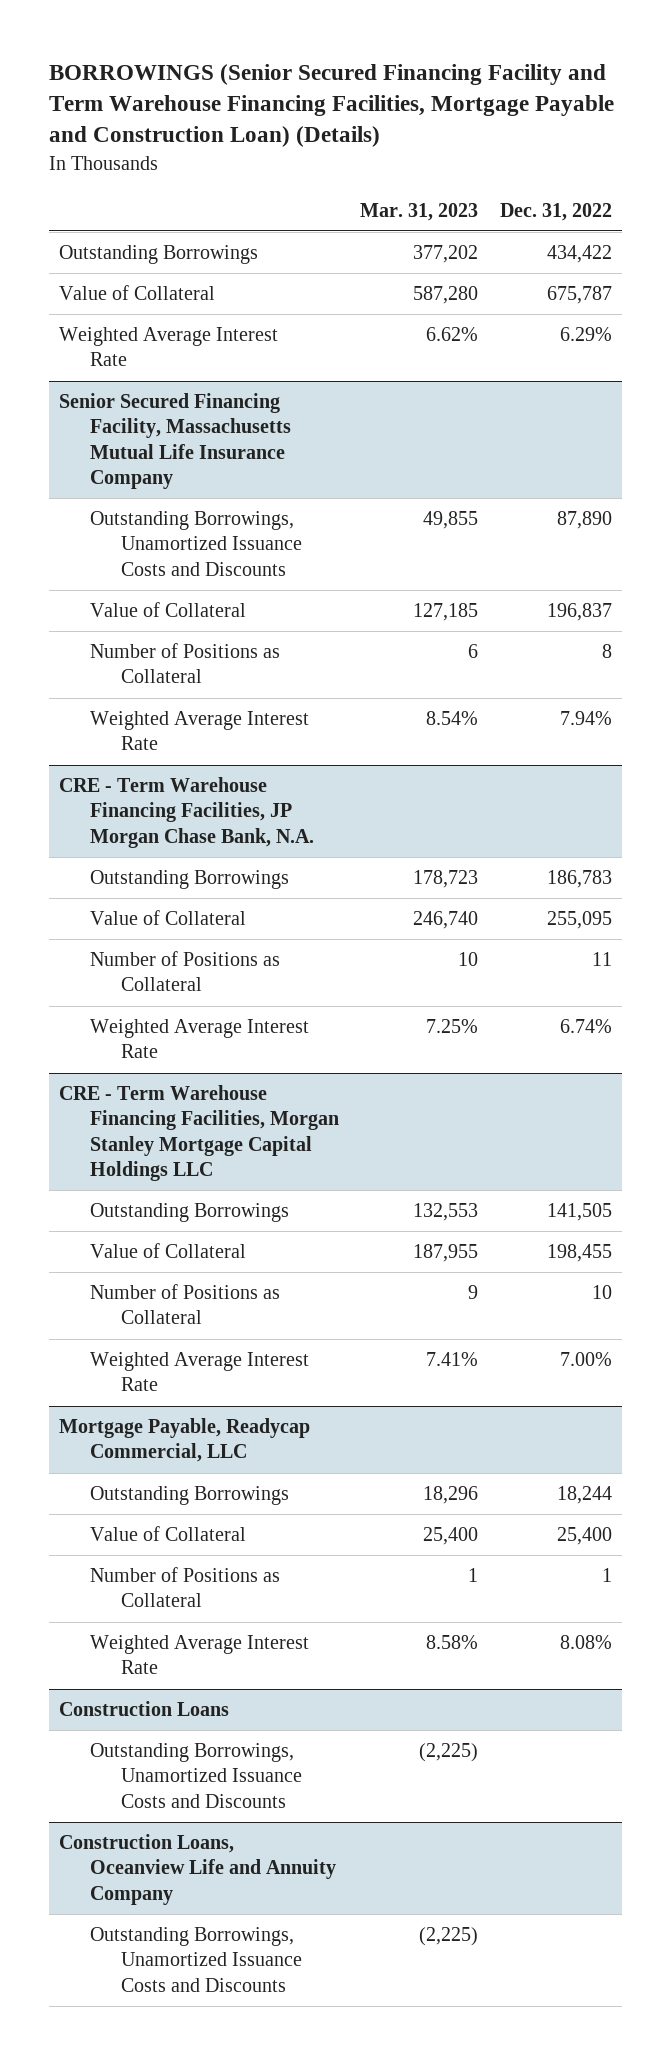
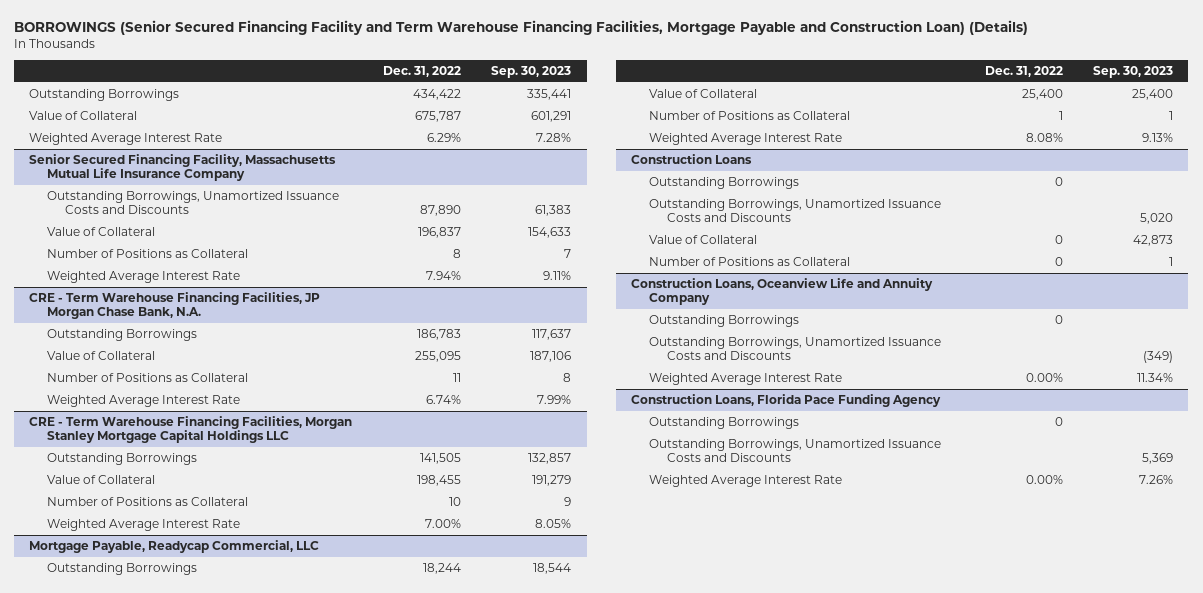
- | Mar. 31, 2023 | Dec. 31, 2022
+ | Dec. 31, 2022 | Sep. 30, 2023
@ Construction Loans
+ Outstanding Borrowings | 0 |
+ Value of Collateral | 0 | 42,873
+ Number of Positions as Collateral | 0 | 1
@ Construction Loans, Oceanview Life and Annuity Company
+ Outstanding Borrowings | 0 |
+ Weighted Average Interest Rate | 0.00% | 11.34%
+ Construction Loans, Florida Pace Funding Agency
+ Outstanding Borrowings | 0 |
+ Outstanding Borrowings, Unamortized Issuance Costs and Discounts | | 5,369
+ Weighted Average Interest Rate | 0.00% | 7.26%

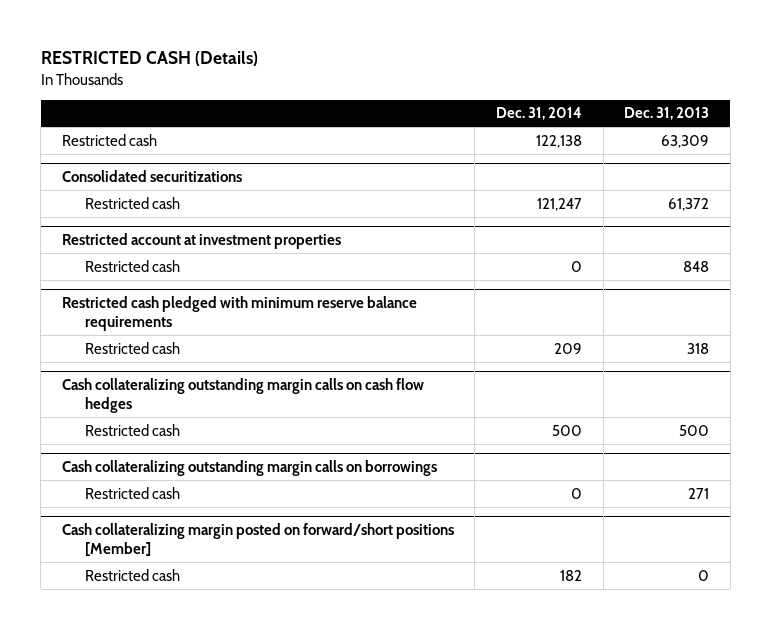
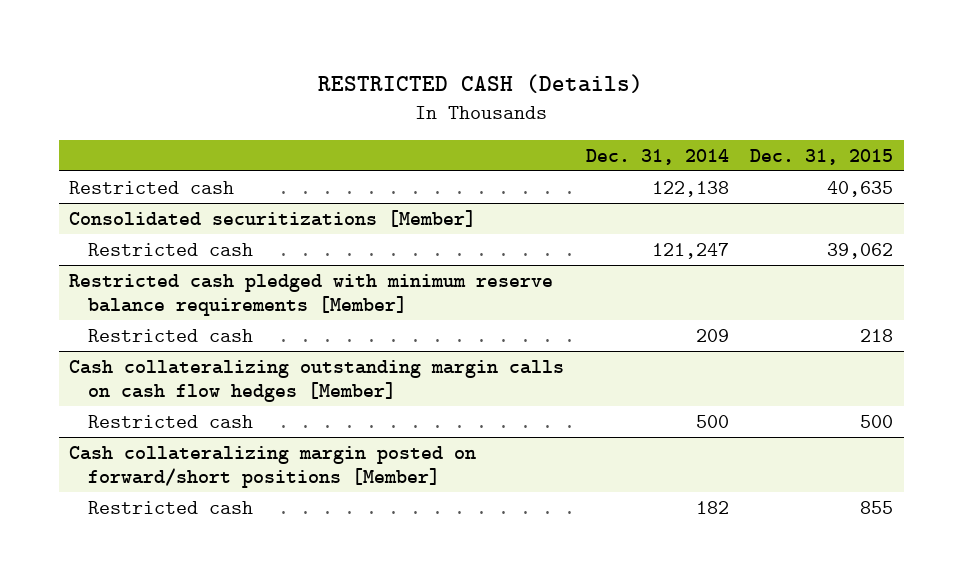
- | Dec. 31, 2014 | Dec. 31, 2013
+ | Dec. 31, 2014 | Dec. 31, 2015
- Consolidated securitizations
+ Consolidated securitizations [Member]
- Restricted account at investment properties
- Restricted cash | 0 | 848
- Restricted cash pledged with minimum reserve balance requirements
+ Restricted cash pledged with minimum reserve balance requirements [Member]
- Cash collateralizing outstanding margin calls on cash flow hedges
+ Cash collateralizing outstanding margin calls on cash flow hedges [Member]
- Cash collateralizing outstanding margin calls on borrowings
- Restricted cash | 0 | 271

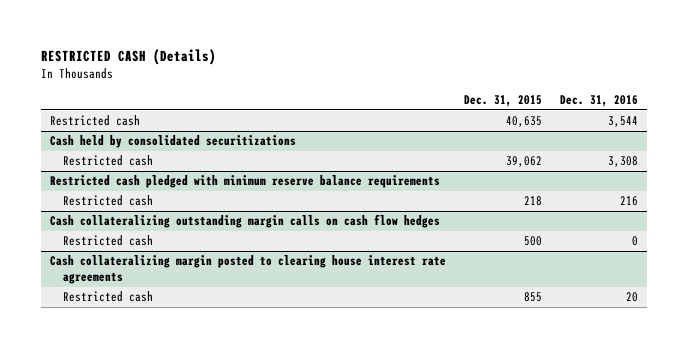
- | Dec. 31, 2014 | Dec. 31, 2015
+ | Dec. 31, 2015 | Dec. 31, 2016
- Consolidated securitizations [Member]
+ Cash held by consolidated securitizations
- Restricted cash pledged with minimum reserve balance requirements [Member]
+ Restricted cash pledged with minimum reserve balance requirements
- Cash collateralizing outstanding margin calls on cash flow hedges [Member]
+ Cash collateralizing outstanding margin calls on cash flow hedges
- Cash collateralizing margin posted on forward/short positions [Member]
+ Cash collateralizing margin posted to clearing house interest rate agreements

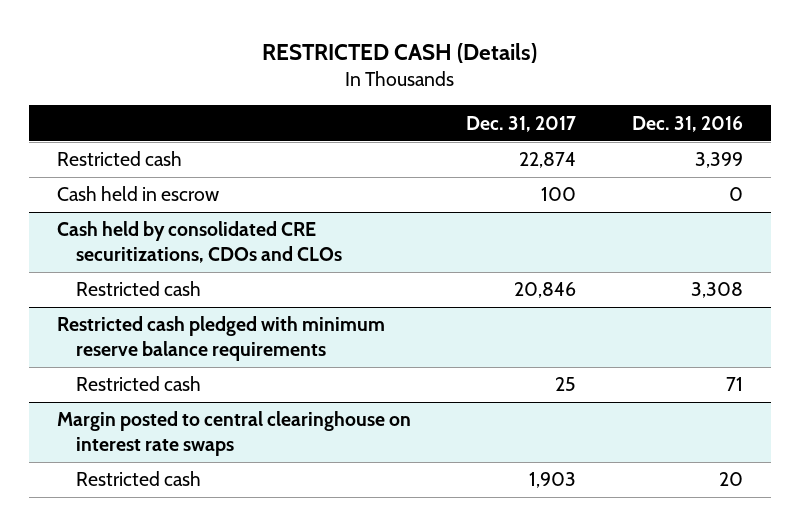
- | Dec. 31, 2015 | Dec. 31, 2016
+ | Dec. 31, 2017 | Dec. 31, 2016
- Restricted cash | 40,635 | 3,544
- Cash held by consolidated securitizations
+ Restricted cash | 22,874 | 3,399
+ Cash held in escrow | 100 | 0
+ Cash held by consolidated CRE securitizations, CDOs and CLOs
@ Restricted cash pledged with minimum reserve balance requirements
- Restricted cash | 218 | 216
- Cash collateralizing outstanding margin calls on cash flow hedges
- Restricted cash | 500 | 0
- Cash collateralizing margin posted to clearing house interest rate agreements
@ Restricted cash pledged with minimum reserve balance requirements
+ Restricted cash | 25 | 71
+ Margin posted to central clearinghouse on interest rate swaps

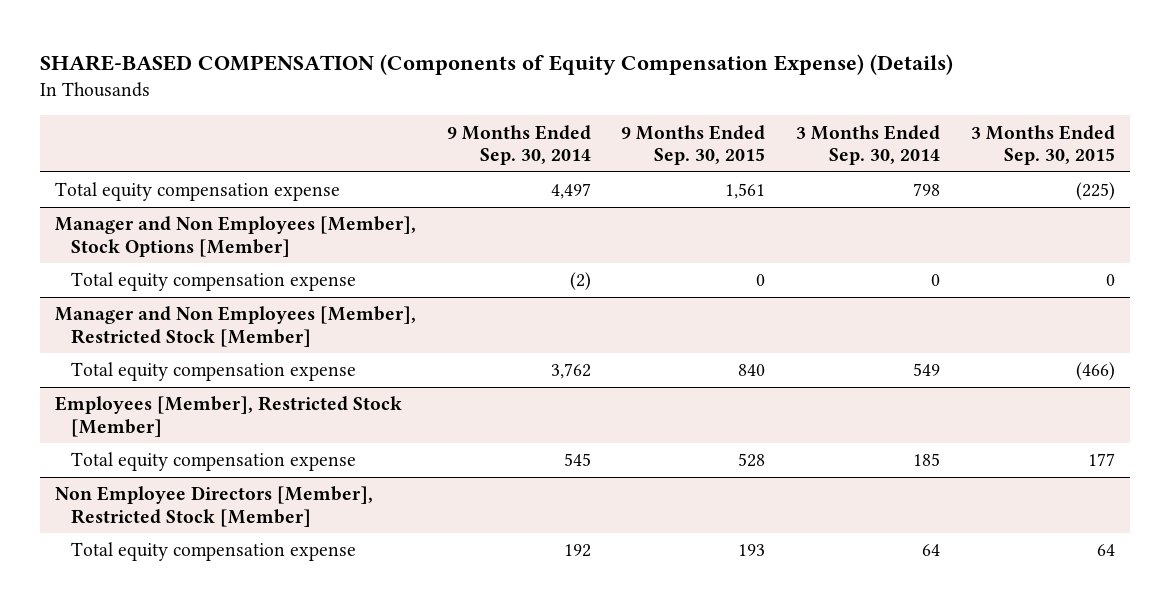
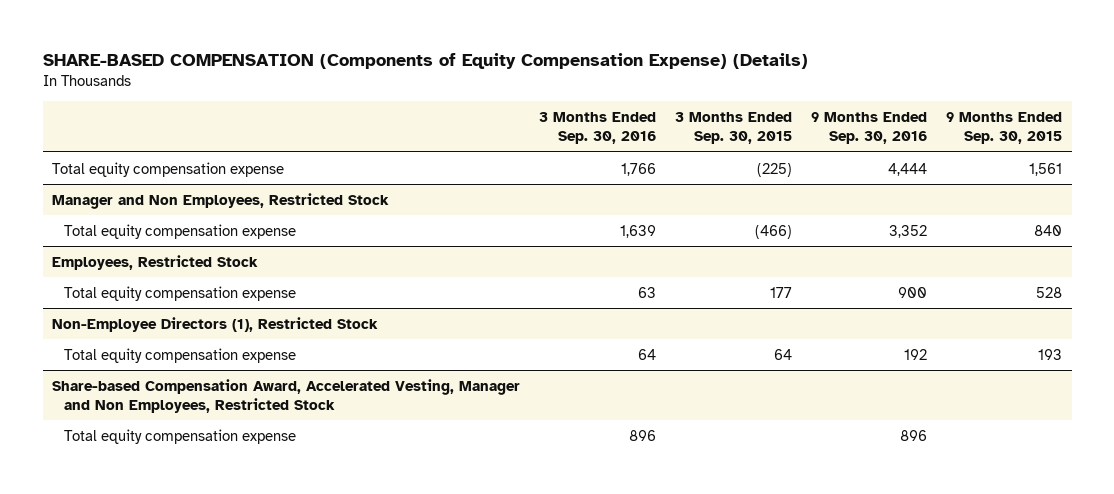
- | 9 Months Ended Sep. 30, 2014 | 9 Months Ended Sep. 30, 2015 | 3 Months Ended Sep. 30, 2014 | 3 Months Ended Sep. 30, 2015
+ | 3 Months Ended Sep. 30, 2016 | 3 Months Ended Sep. 30, 2015 | 9 Months Ended Sep. 30, 2016 | 9 Months Ended Sep. 30, 2015
- Manager and Non Employees [Member], Stock Options [Member]
- Total equity compensation expense | (2) | 0 | 0 | 0
- Manager and Non Employees [Member], Restricted Stock [Member]
+ Manager and Non Employees, Restricted Stock
- Employees [Member], Restricted Stock [Member]
+ Employees, Restricted Stock
- Non Employee Directors [Member], Restricted Stock [Member]
+ Non-Employee Directors (1), Restricted Stock
+ Share-based Compensation Award, Accelerated Vesting, Manager and Non Employees, Restricted Stock
+ Total equity compensation expense | 896 | | 896 |

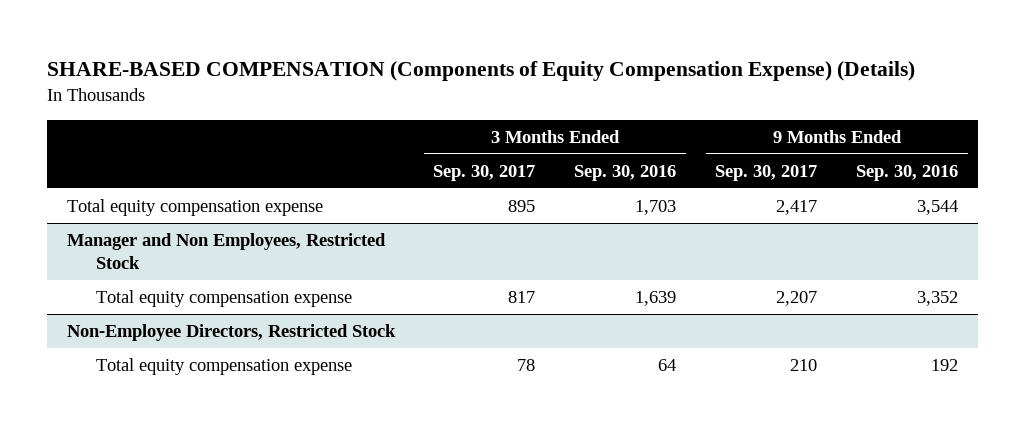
- | 3 Months Ended Sep. 30, 2016 | 3 Months Ended Sep. 30, 2015 | 9 Months Ended Sep. 30, 2016 | 9 Months Ended Sep. 30, 2015
+ | 3 Months Ended Sep. 30, 2017 | 3 Months Ended Sep. 30, 2016 | 9 Months Ended Sep. 30, 2017 | 9 Months Ended Sep. 30, 2016
- Total equity compensation expense | 1,766 | (225) | 4,444 | 1,561
+ Total equity compensation expense | 895 | 1,703 | 2,417 | 3,544
- Employees, Restricted Stock
- Total equity compensation expense | 63 | 177 | 900 | 528
- Non-Employee Directors (1), Restricted Stock
+ Non-Employee Directors, Restricted Stock
- Share-based Compensation Award, Accelerated Vesting, Manager and Non Employees, Restricted Stock
- Total equity compensation expense | 896 | | 896 |

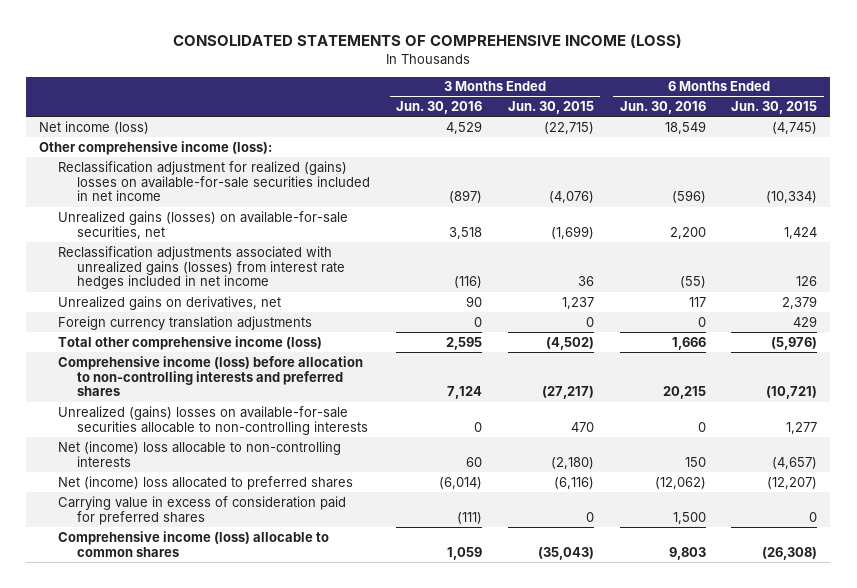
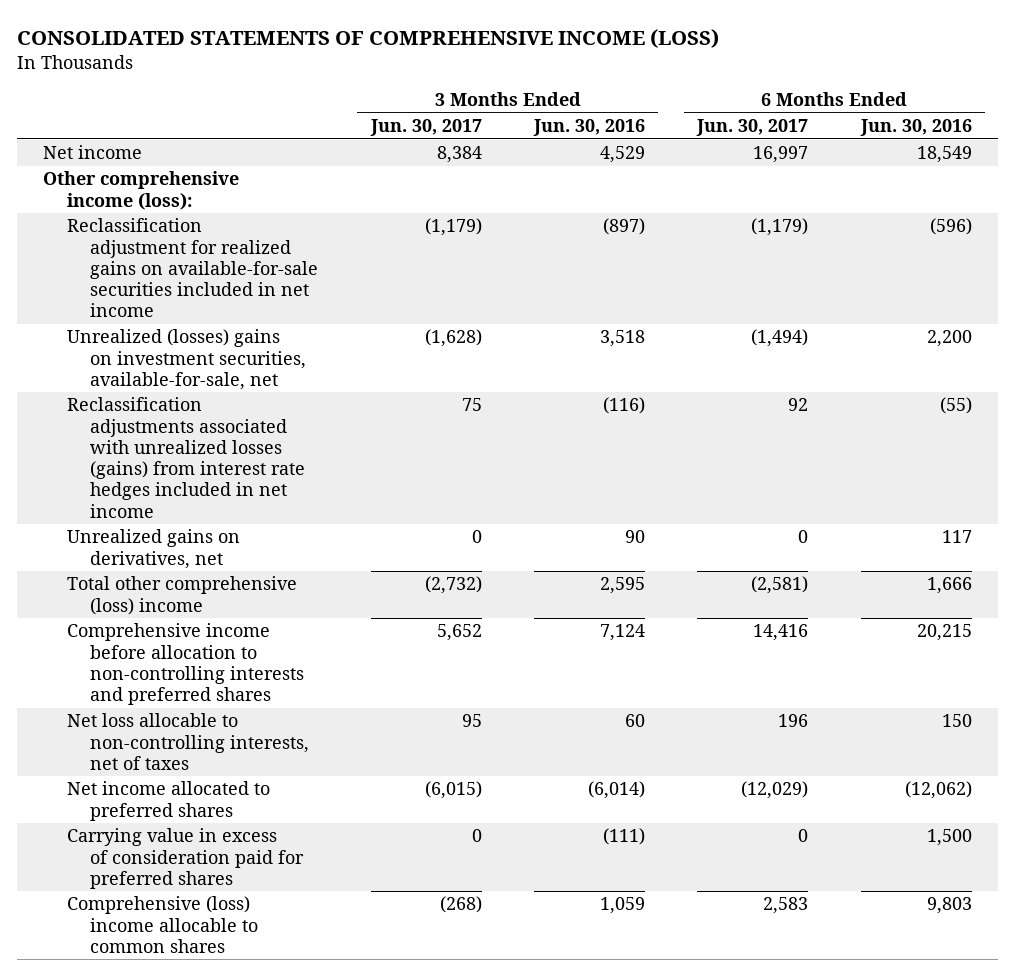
- | 3 Months Ended Jun. 30, 2016 | 3 Months Ended Jun. 30, 2015 | 6 Months Ended Jun. 30, 2016 | 6 Months Ended Jun. 30, 2015
+ | 3 Months Ended Jun. 30, 2017 | 3 Months Ended Jun. 30, 2016 | 6 Months Ended Jun. 30, 2017 | 6 Months Ended Jun. 30, 2016
- Net income (loss) | 4,529 | (22,715) | 18,549 | (4,745)
+ Net income | 8,384 | 4,529 | 16,997 | 18,549
- Reclassification adjustment for realized (gains) losses on available-for-sale securities included in net income | (897) | (4,076) | (596) | (10,334)
- Unrealized gains (losses) on available-for-sale securities, net | 3,518 | (1,699) | 2,200 | 1,424
- Reclassification adjustments associated with unrealized gains (losses) from interest rate hedges included in net income | (116) | 36 | (55) | 126
+ Reclassification adjustment for realized gains on available-for-sale securities included in net income | (1,179) | (897) | (1,179) | (596)
+ Unrealized (losses) gains on investment securities, available-for-sale, net | (1,628) | 3,518 | (1,494) | 2,200
+ Reclassification adjustments associated with unrealized losses (gains) from interest rate hedges included in net income | 75 | (116) | 92 | (55)
- Foreign currency translation adjustments | 0 | 0 | 0 | 429
- Total other comprehensive income (loss) | 2,595 | (4,502) | 1,666 | (5,976)
- Comprehensive income (loss) before allocation to non-controlling interests and preferred shares | 7,124 | (27,217) | 20,215 | (10,721)
- Unrealized (gains) losses on available-for-sale securities allocable to non-controlling interests | 0 | 470 | 0 | 1,277
- Net (income) loss allocable to non-controlling interests | 60 | (2,180) | 150 | (4,657)
- Net (income) loss allocated to preferred shares | (6,014) | (6,116) | (12,062) | (12,207)
+ Total other comprehensive (loss) income | (2,732) | 2,595 | (2,581) | 1,666
+ Comprehensive income before allocation to non-controlling interests and preferred shares | 5,652 | 7,124 | 14,416 | 20,215
+ Net loss allocable to non-controlling interests, net of taxes | 95 | 60 | 196 | 150
+ Net income allocated to preferred shares | (6,015) | (6,014) | (12,029) | (12,062)
- Comprehensive income (loss) allocable to common shares | 1,059 | (35,043) | 9,803 | (26,308)
+ Comprehensive (loss) income allocable to common shares | (268) | 1,059 | 2,583 | 9,803

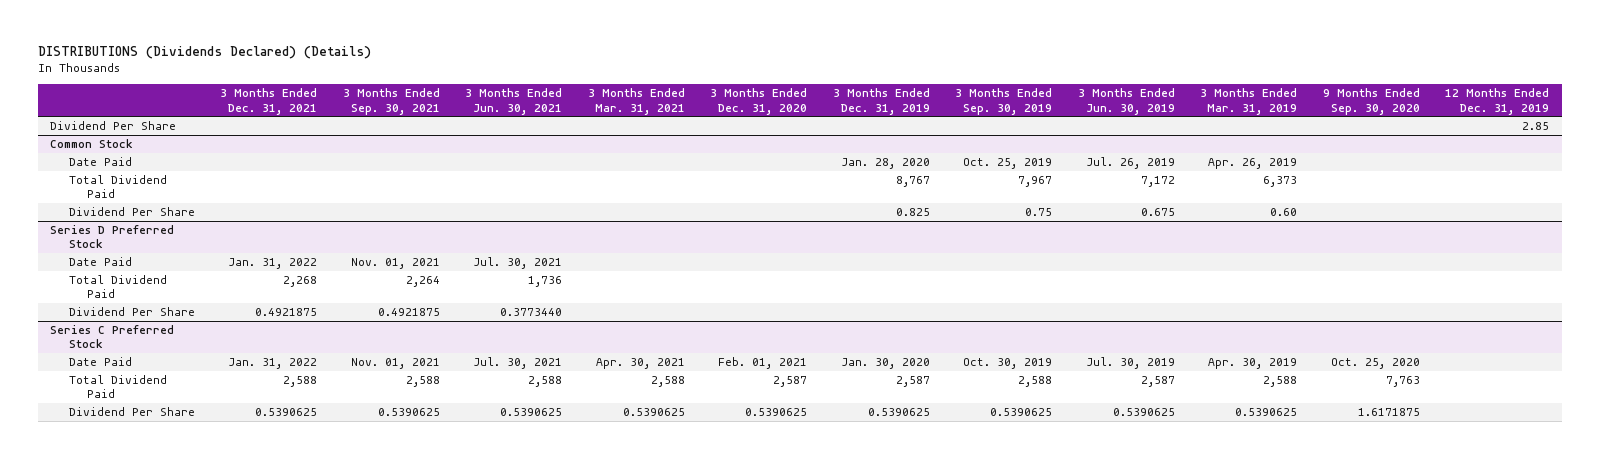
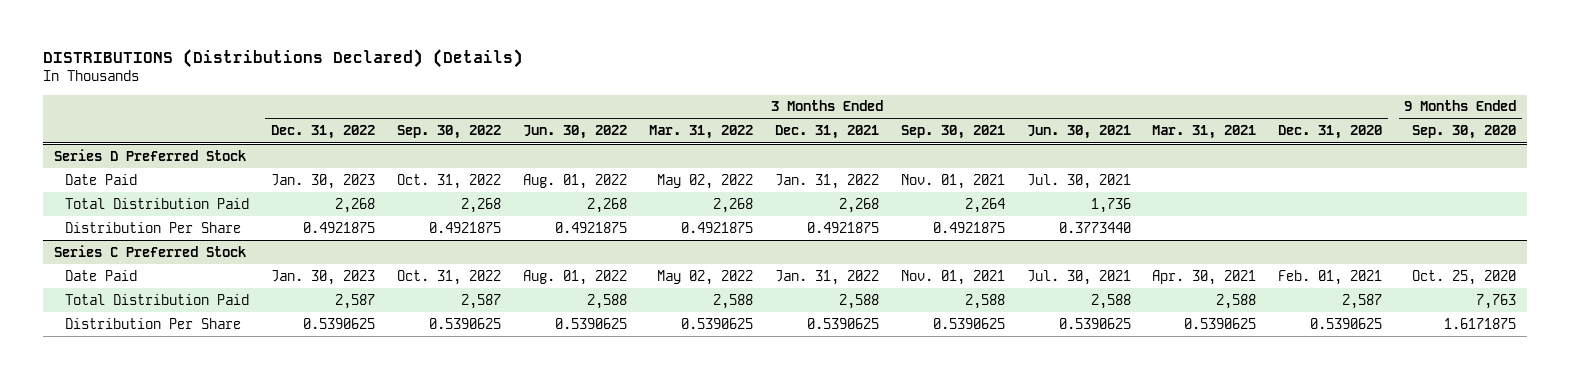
- DISTRIBUTIONS (Dividends Declared) (Details)
+ DISTRIBUTIONS (Distributions Declared) (Details)
- | 3 Months Ended Dec. 31, 2021 | 3 Months Ended Sep. 30, 2021 | 3 Months Ended Jun. 30, 2021 | 3 Months Ended Mar. 31, 2021 | 3 Months Ended Dec. 31, 2020 | 3 Months Ended Dec. 31, 2019 | 3 Months Ended Sep. 30, 2019 | 3 Months Ended Jun. 30, 2019 | 3 Months Ended Mar. 31, 2019 | 9 Months Ended Sep. 30, 2020 | 12 Months Ended Dec. 31, 2019
+ | 3 Months Ended Dec. 31, 2022 | 3 Months Ended Sep. 30, 2022 | 3 Months Ended Jun. 30, 2022 | 3 Months Ended Mar. 31, 2022 | 3 Months Ended Dec. 31, 2021 | 3 Months Ended Sep. 30, 2021 | 3 Months Ended Jun. 30, 2021 | 3 Months Ended Mar. 31, 2021 | 3 Months Ended Dec. 31, 2020 | 9 Months Ended Sep. 30, 2020
- Dividend Per Share | | | | | | | | | | | 2.85
- Common Stock
- Date Paid | | | | | | Jan. 28, 2020 | Oct. 25, 2019 | Jul. 26, 2019 | Apr. 26, 2019 | |
- Total Dividend Paid | | | | | | 8,767 | 7,967 | 7,172 | 6,373 | |
- Dividend Per Share | | | | | | 0.825 | 0.75 | 0.675 | 0.60 | |
@ Series D Preferred Stock
- Total Dividend Paid | 2,268 | 2,264 | 1,736 | | | | | | | |
- Dividend Per Share | 0.4921875 | 0.4921875 | 0.3773440 | | | | | | | |
+ Total Distribution Paid | 2,268 | 2,268 | 2,268 | 2,268 | 2,268 | 2,264 | 1,736 | | |
+ Distribution Per Share | 0.4921875 | 0.4921875 | 0.4921875 | 0.4921875 | 0.4921875 | 0.4921875 | 0.3773440 | | |
@ Series C Preferred Stock
- Total Dividend Paid | 2,588 | 2,588 | 2,588 | 2,588 | 2,587 | 2,587 | 2,588 | 2,587 | 2,588 | 7,763 |
- Dividend Per Share | 0.5390625 | 0.5390625 | 0.5390625 | 0.5390625 | 0.5390625 | 0.5390625 | 0.5390625 | 0.5390625 | 0.5390625 | 1.6171875 |
+ Total Distribution Paid | 2,587 | 2,587 | 2,588 | 2,588 | 2,588 | 2,588 | 2,588 | 2,588 | 2,587 | 7,763
+ Distribution Per Share | 0.5390625 | 0.5390625 | 0.5390625 | 0.5390625 | 0.5390625 | 0.5390625 | 0.5390625 | 0.5390625 | 0.5390625 | 1.6171875

